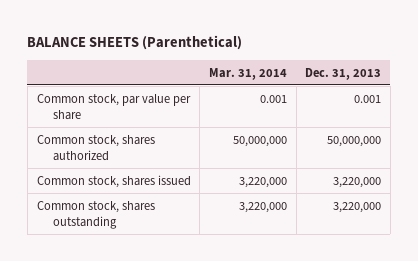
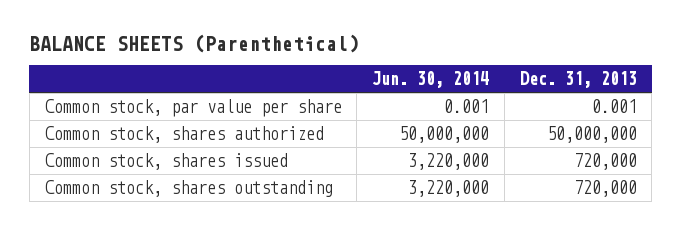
- | Mar. 31, 2014 | Dec. 31, 2013
+ | Jun. 30, 2014 | Dec. 31, 2013
- Common stock, shares issued | 3,220,000 | 3,220,000
- Common stock, shares outstanding | 3,220,000 | 3,220,000
+ Common stock, shares issued | 3,220,000 | 720,000
+ Common stock, shares outstanding | 3,220,000 | 720,000

